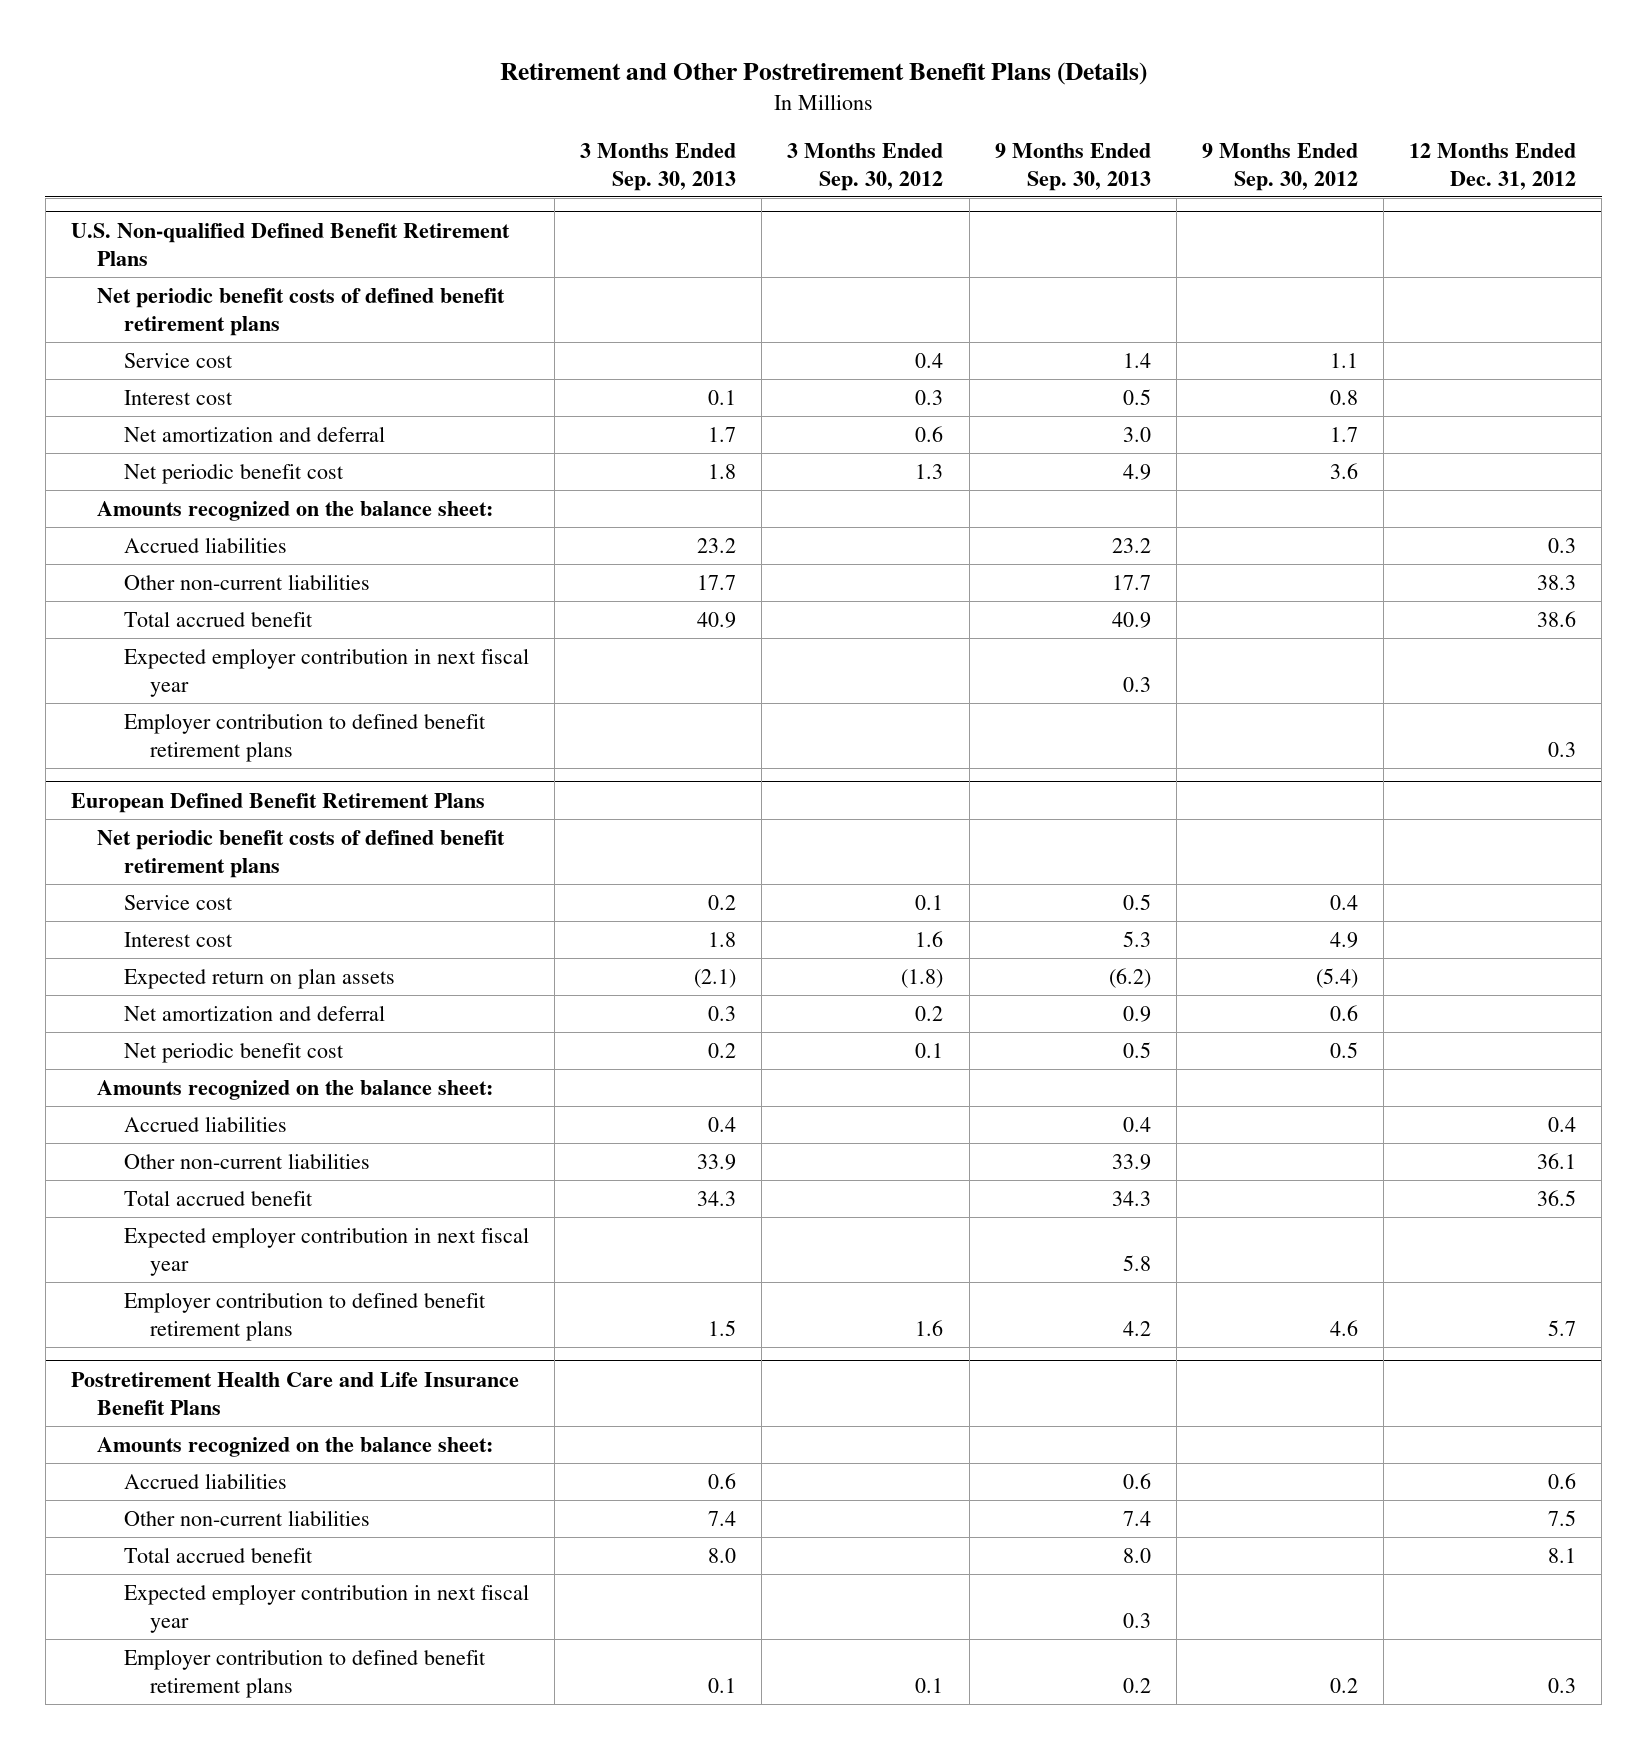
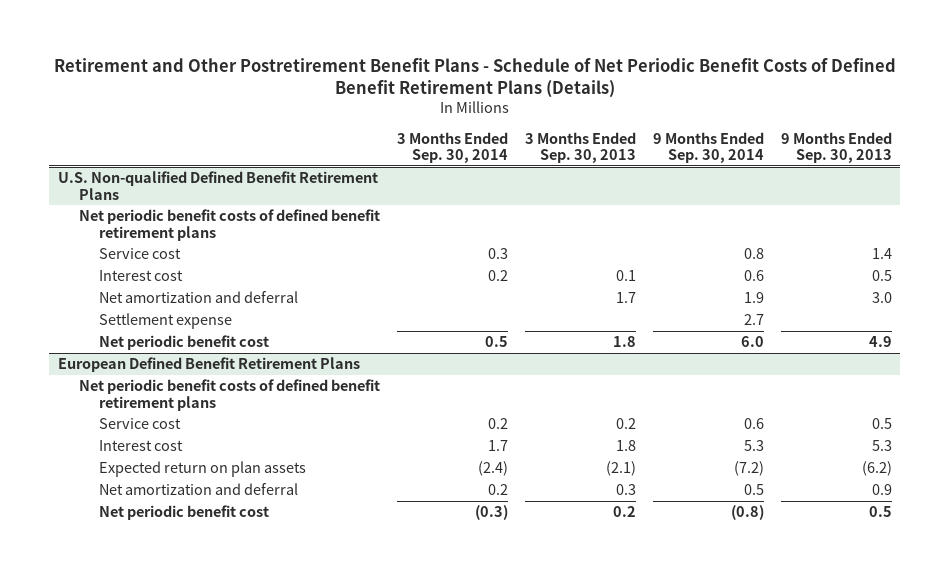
- Retirement and Other Postretirement Benefit Plans (Details)
+ Retirement and Other Postretirement Benefit Plans - Schedule of Net Periodic Benefit Costs of Defined Benefit Retirement Plans (Details)
- | 3 Months Ended Sep. 30, 2013 | 3 Months Ended Sep. 30, 2012 | 9 Months Ended Sep. 30, 2013 | 9 Months Ended Sep. 30, 2012 | 12 Months Ended Dec. 31, 2012
+ | 3 Months Ended Sep. 30, 2014 | 3 Months Ended Sep. 30, 2013 | 9 Months Ended Sep. 30, 2014 | 9 Months Ended Sep. 30, 2013
@ U.S. Non-qualified Defined Benefit Retirement Plans
+ Settlement expense | | | 2.7 |
- Amounts recognized on the balance sheet:
- Accrued liabilities | 23.2 | | 23.2 | | 0.3
- Other non-current liabilities | 17.7 | | 17.7 | | 38.3
- Total accrued benefit | 40.9 | | 40.9 | | 38.6
- Expected employer contribution in next fiscal year | | | 0.3 | |
- Employer contribution to defined benefit retirement plans | | | | | 0.3
@ European Defined Benefit Retirement Plans
- Amounts recognized on the balance sheet:
- Accrued liabilities | 0.4 | | 0.4 | | 0.4
- Other non-current liabilities | 33.9 | | 33.9 | | 36.1
- Total accrued benefit | 34.3 | | 34.3 | | 36.5
- Expected employer contribution in next fiscal year | | | 5.8 | |
- Employer contribution to defined benefit retirement plans | 1.5 | 1.6 | 4.2 | 4.6 | 5.7
- Postretirement Health Care and Life Insurance Benefit Plans
- Amounts recognized on the balance sheet:
- Accrued liabilities | 0.6 | | 0.6 | | 0.6
- Other non-current liabilities | 7.4 | | 7.4 | | 7.5
- Total accrued benefit | 8.0 | | 8.0 | | 8.1
- Expected employer contribution in next fiscal year | | | 0.3 | |
- Employer contribution to defined benefit retirement plans | 0.1 | 0.1 | 0.2 | 0.2 | 0.3

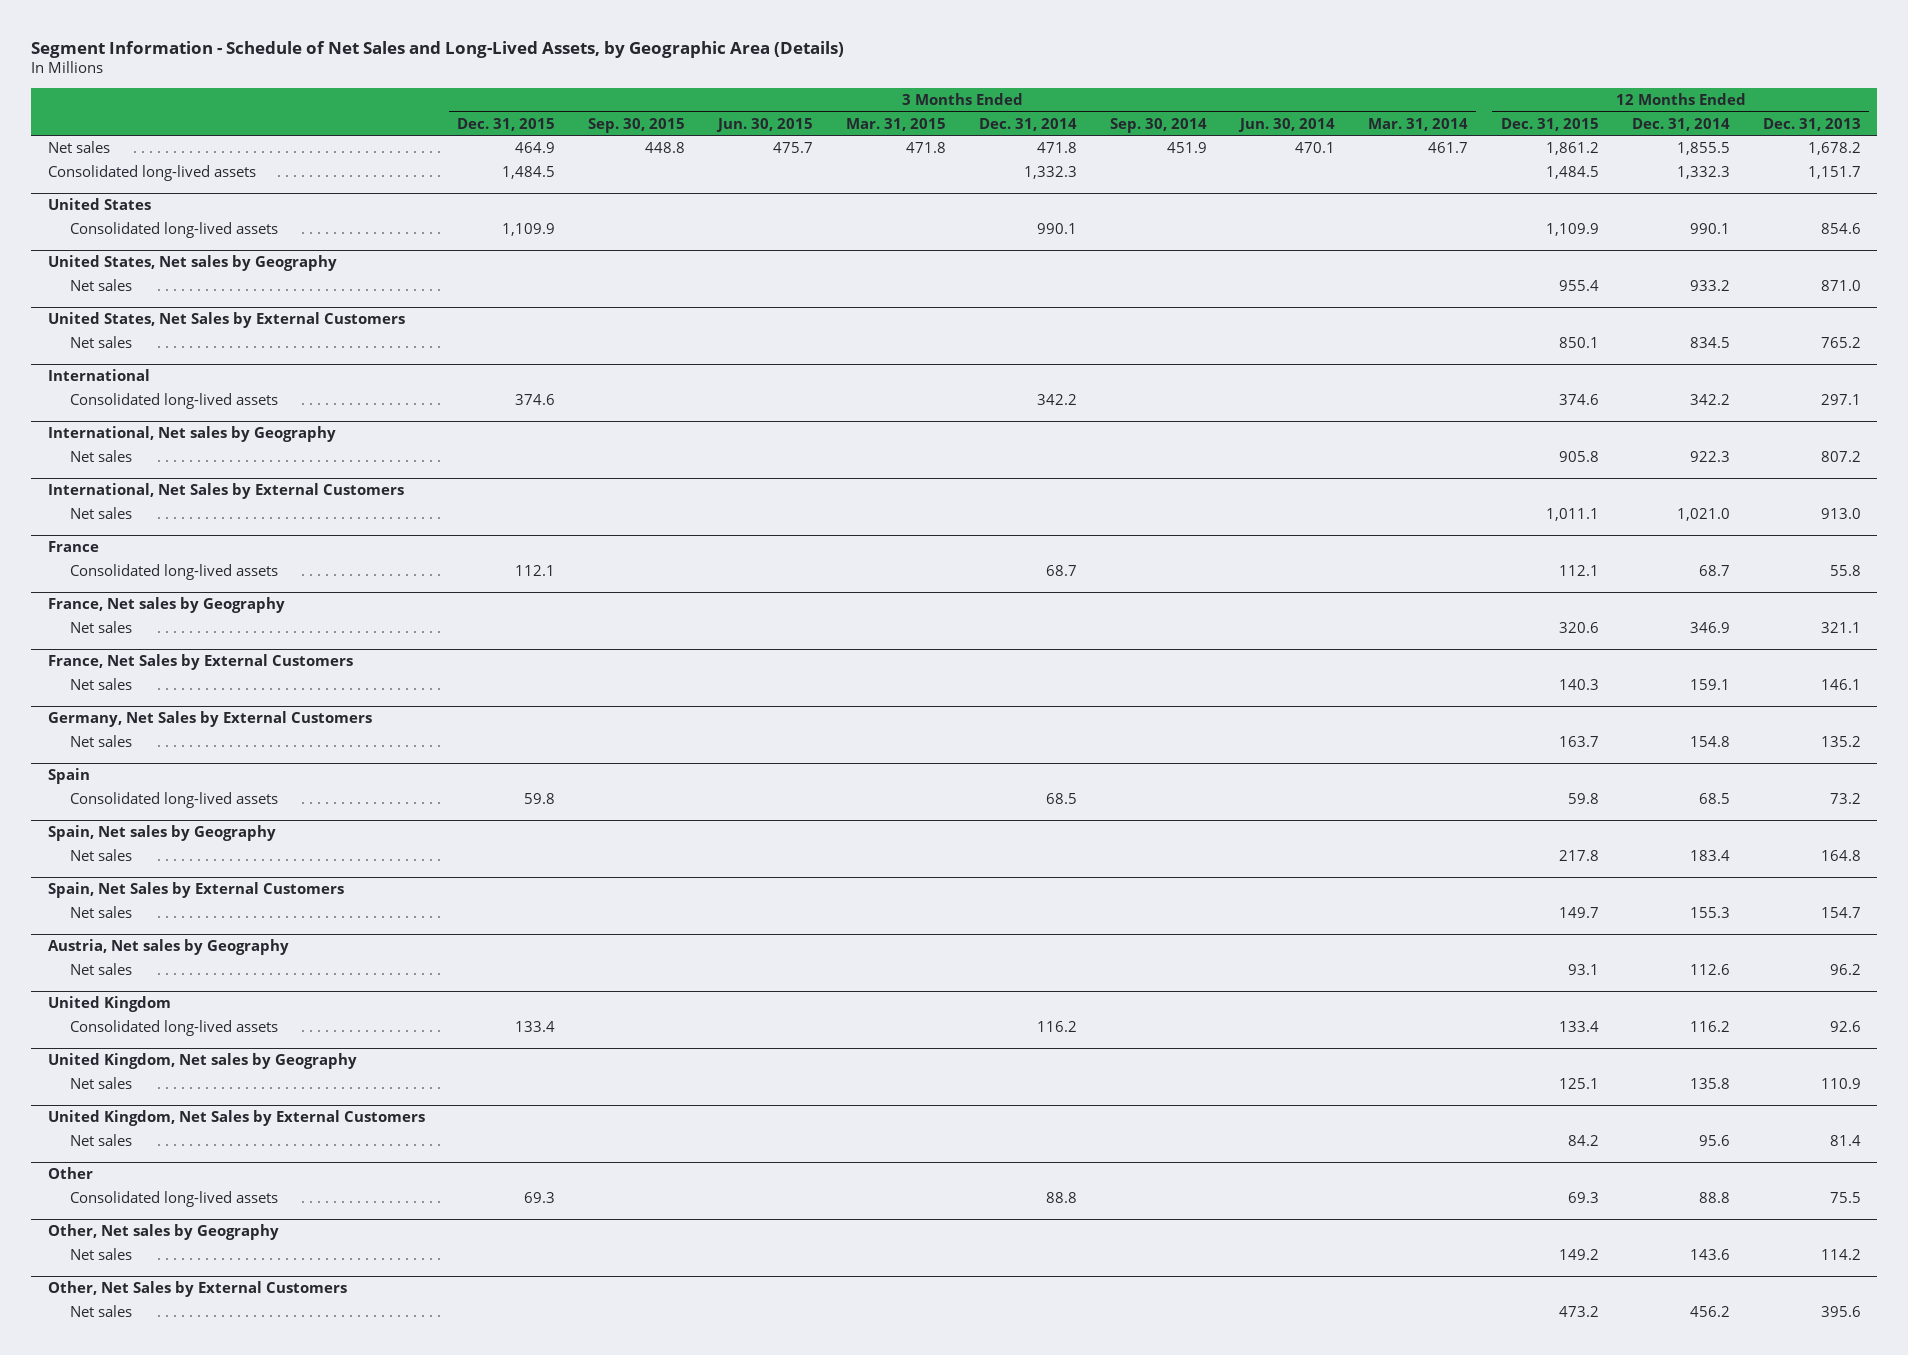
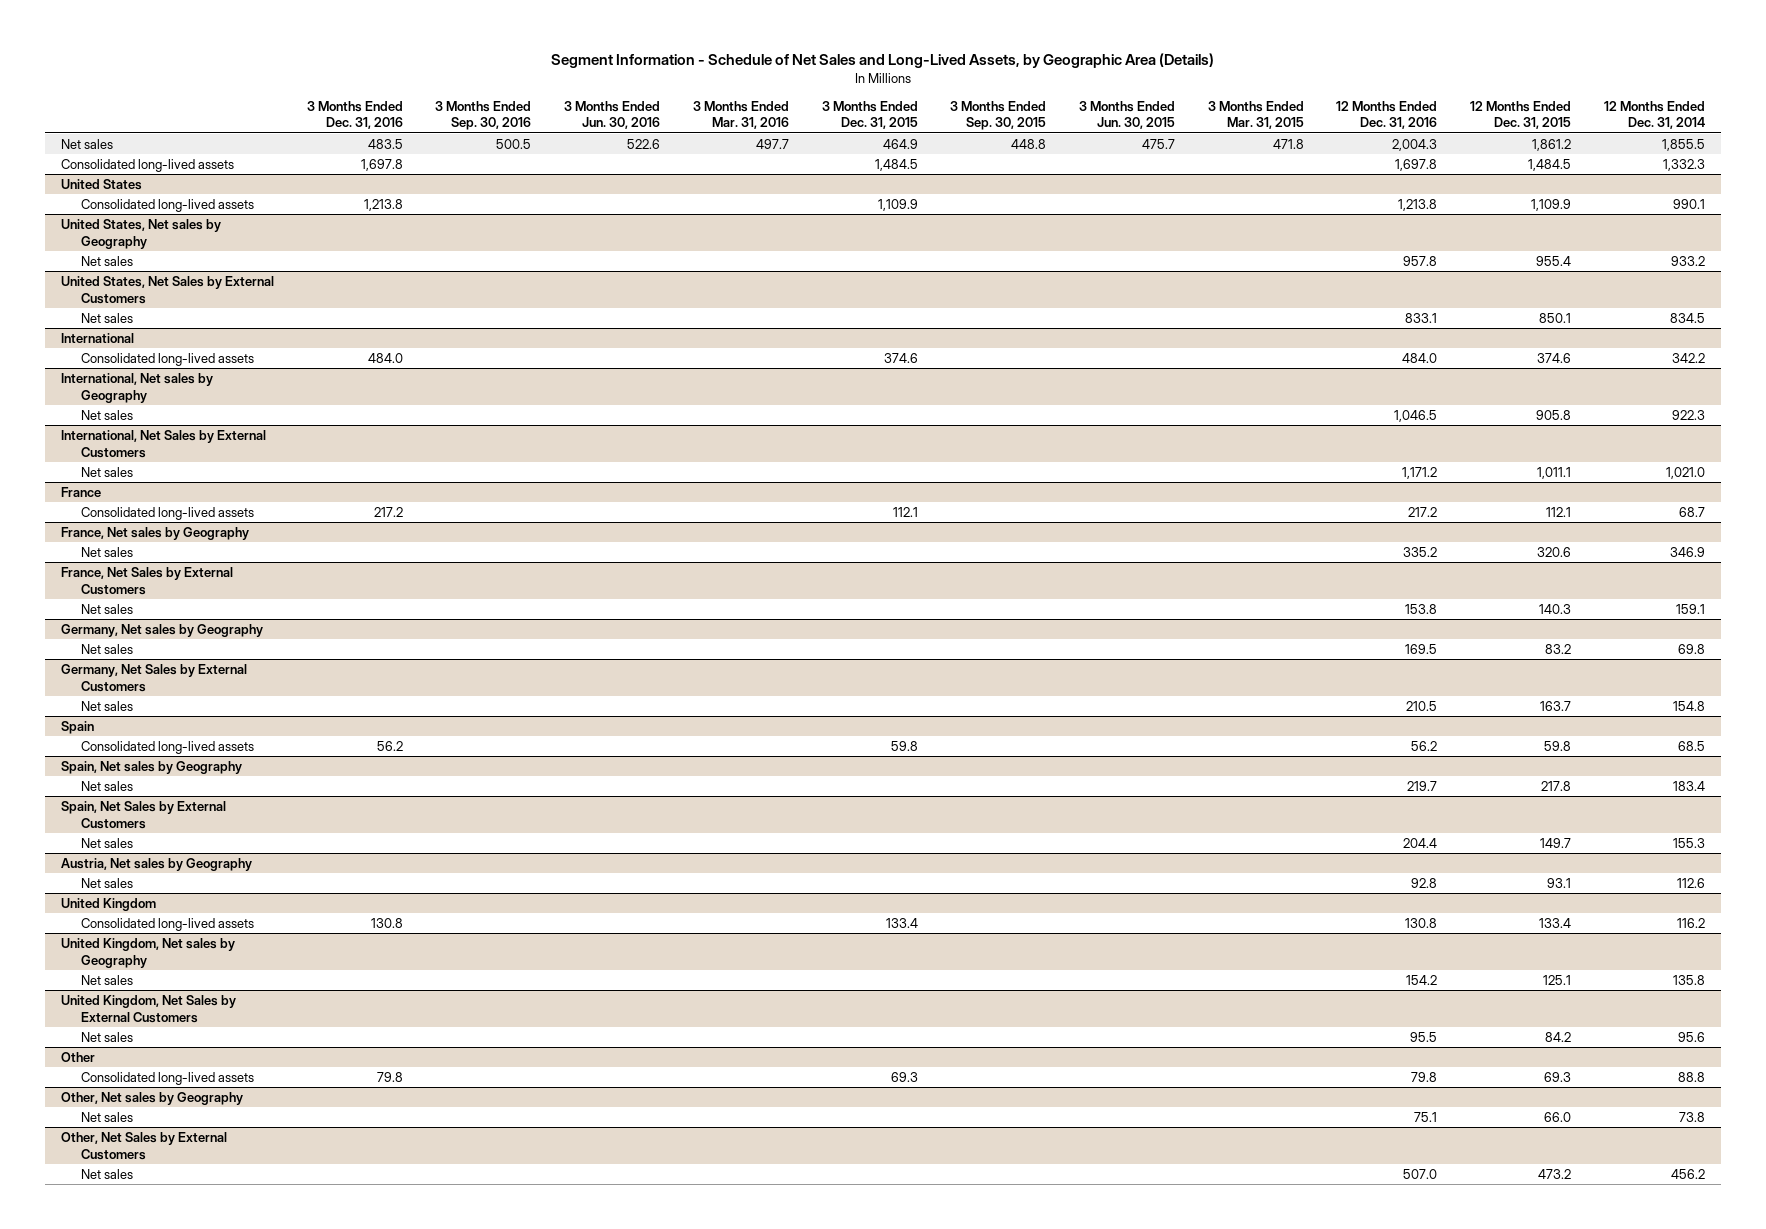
- | 3 Months Ended Dec. 31, 2015 | 3 Months Ended Sep. 30, 2015 | 3 Months Ended Jun. 30, 2015 | 3 Months Ended Mar. 31, 2015 | 3 Months Ended Dec. 31, 2014 | 3 Months Ended Sep. 30, 2014 | 3 Months Ended Jun. 30, 2014 | 3 Months Ended Mar. 31, 2014 | 12 Months Ended Dec. 31, 2015 | 12 Months Ended Dec. 31, 2014 | 12 Months Ended Dec. 31, 2013
+ | 3 Months Ended Dec. 31, 2016 | 3 Months Ended Sep. 30, 2016 | 3 Months Ended Jun. 30, 2016 | 3 Months Ended Mar. 31, 2016 | 3 Months Ended Dec. 31, 2015 | 3 Months Ended Sep. 30, 2015 | 3 Months Ended Jun. 30, 2015 | 3 Months Ended Mar. 31, 2015 | 12 Months Ended Dec. 31, 2016 | 12 Months Ended Dec. 31, 2015 | 12 Months Ended Dec. 31, 2014
+ Germany, Net sales by Geography
+ Net sales | | | | | | | | | 169.5 | 83.2 | 69.8
@ Other, Net sales by Geography
- Net sales | | | | | | | | | 149.2 | 143.6 | 114.2
+ Net sales | | | | | | | | | 75.1 | 66.0 | 73.8

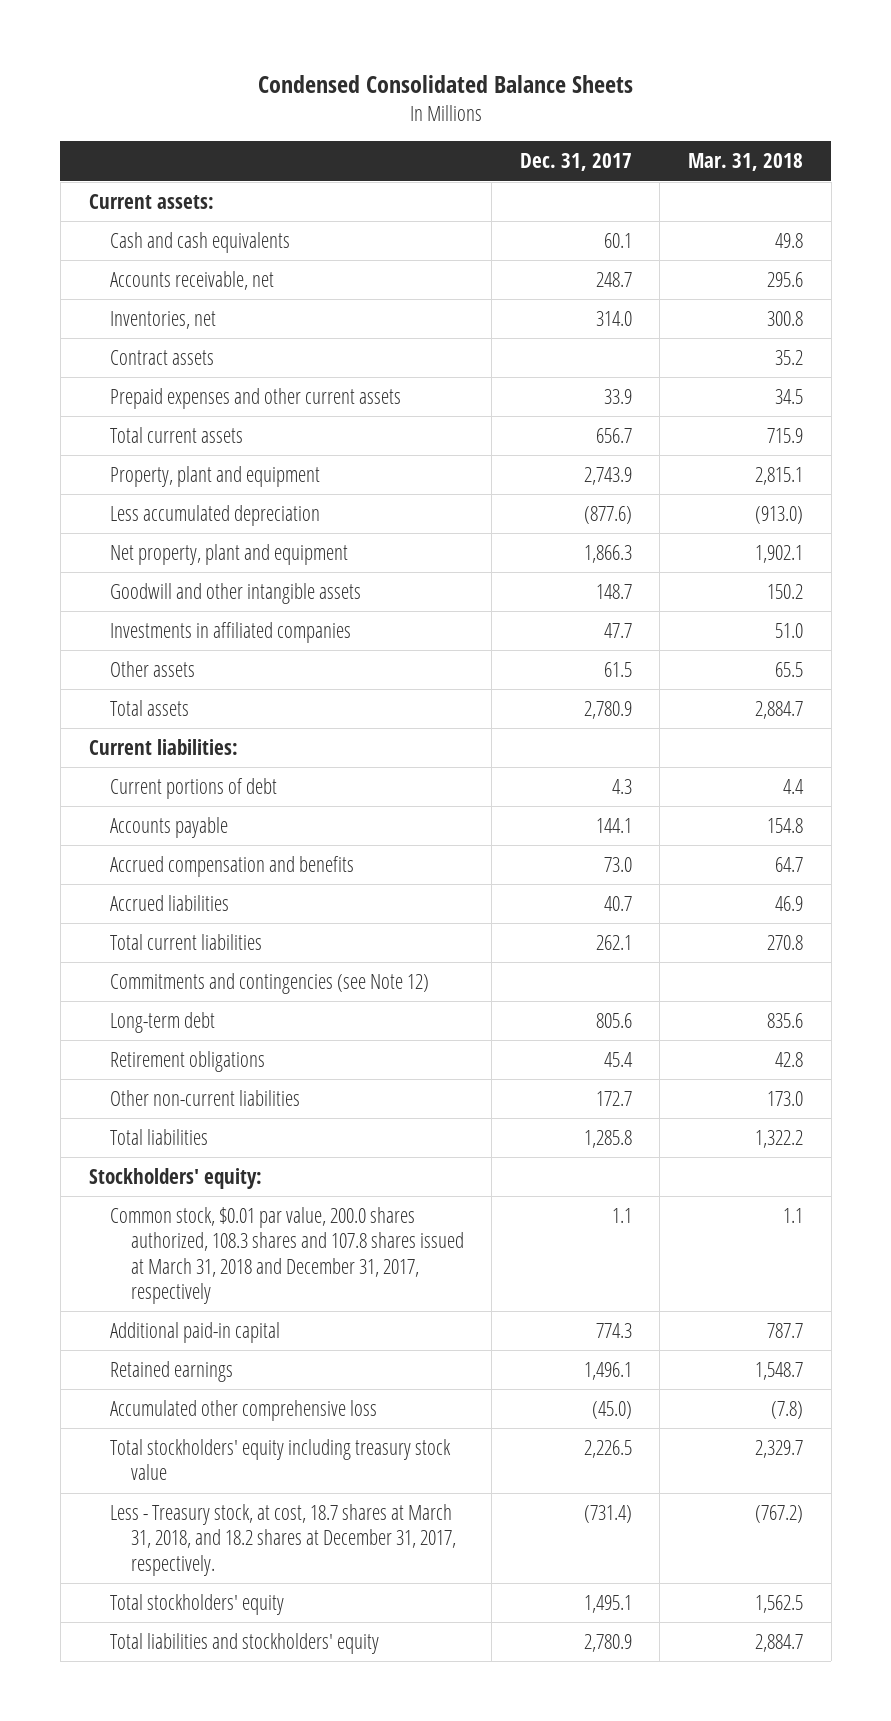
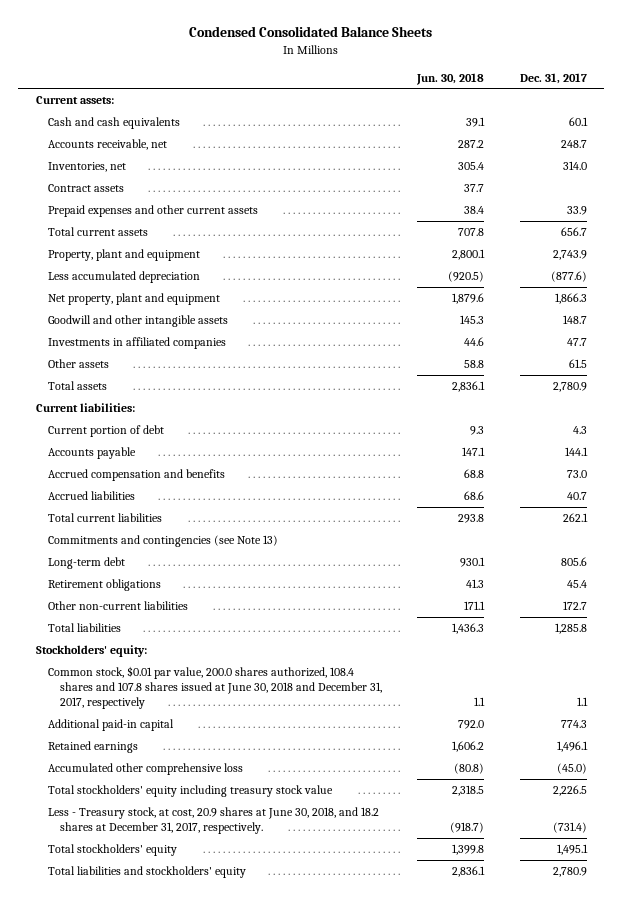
- | Dec. 31, 2017 | Mar. 31, 2018
+ | Jun. 30, 2018 | Dec. 31, 2017
- Current portions of debt | 4.3 | 4.4
+ Current portion of debt | 9.3 | 4.3
- Commitments and contingencies (see Note 12)
+ Commitments and contingencies (see Note 13)
- Common stock, $0.01 par value, 200.0 shares authorized, 108.3 shares and 107.8 shares issued at March 31, 2018 and December 31, 2017, respectively | 1.1 | 1.1
+ Common stock, $0.01 par value, 200.0 shares authorized, 108.4 shares and 107.8 shares issued at June 30, 2018 and December 31, 2017, respectively | 1.1 | 1.1
- Less - Treasury stock, at cost, 18.7 shares at March 31, 2018, and 18.2 shares at December 31, 2017, respectively. | (731.4) | (767.2)
+ Less - Treasury stock, at cost, 20.9 shares at June 30, 2018, and 18.2 shares at December 31, 2017, respectively. | (918.7) | (731.4)

